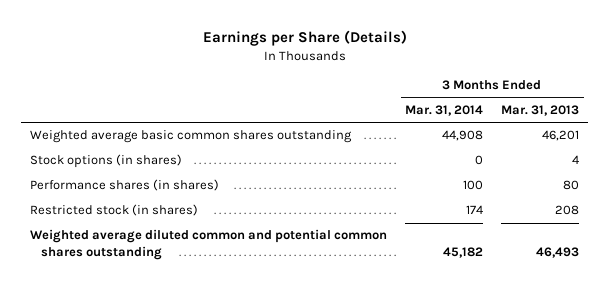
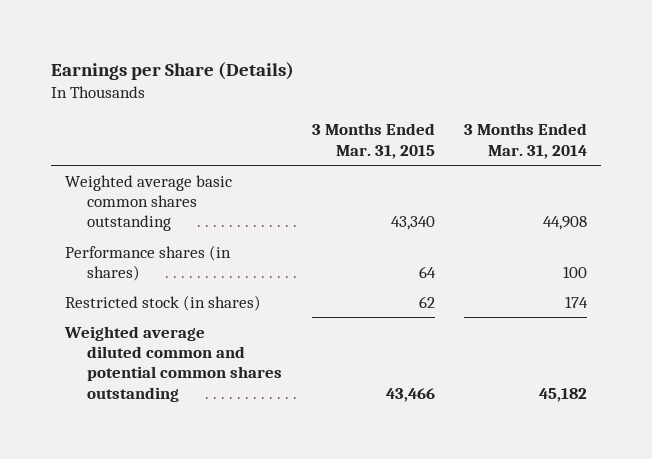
- | 3 Months Ended Mar. 31, 2014 | 3 Months Ended Mar. 31, 2013
+ | 3 Months Ended Mar. 31, 2015 | 3 Months Ended Mar. 31, 2014
- Stock options (in shares) | 0 | 4

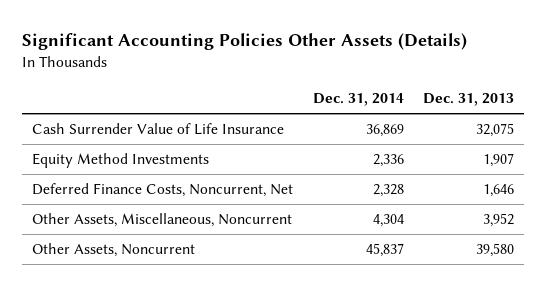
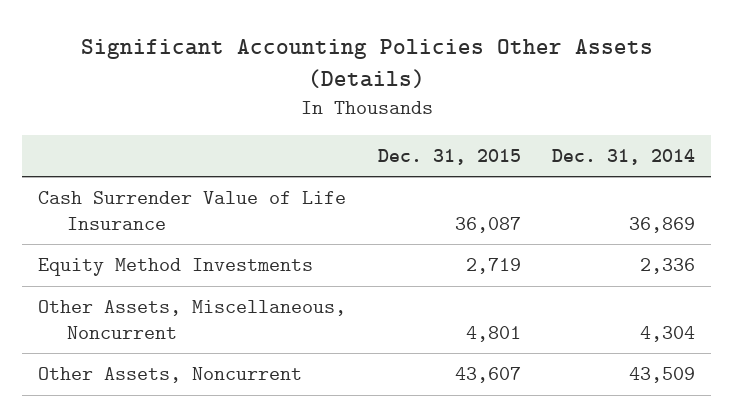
- | Dec. 31, 2014 | Dec. 31, 2013
+ | Dec. 31, 2015 | Dec. 31, 2014
- Deferred Finance Costs, Noncurrent, Net | 2,328 | 1,646
- Other Assets, Noncurrent | 45,837 | 39,580
+ Other Assets, Noncurrent | 43,607 | 43,509

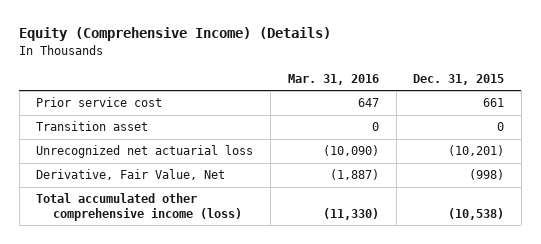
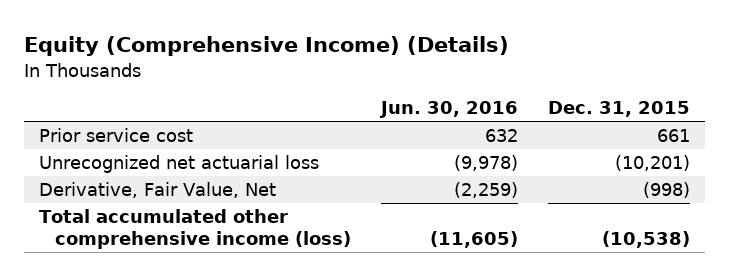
- | Mar. 31, 2016 | Dec. 31, 2015
+ | Jun. 30, 2016 | Dec. 31, 2015
- Transition asset | 0 | 0

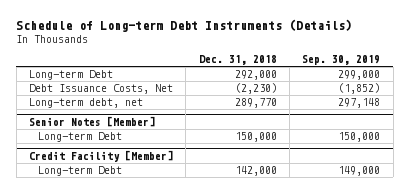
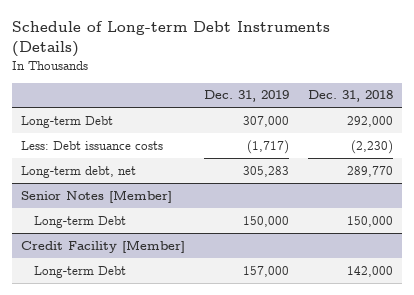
- | Dec. 31, 2018 | Sep. 30, 2019
+ | Dec. 31, 2019 | Dec. 31, 2018
- Debt Issuance Costs, Net | (2,230) | (1,852)
+ Less: Debt issuance costs | (1,717) | (2,230)

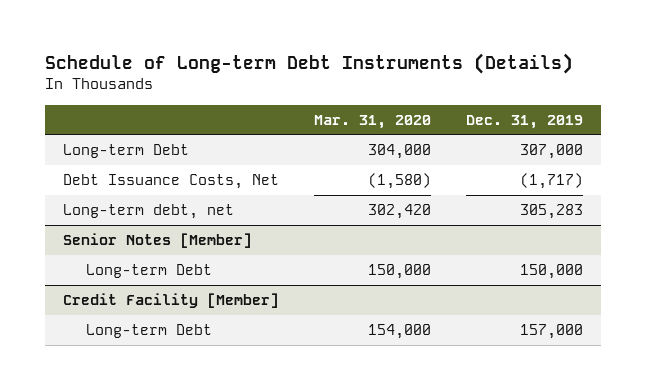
- | Dec. 31, 2019 | Dec. 31, 2018
+ | Mar. 31, 2020 | Dec. 31, 2019
- Less: Debt issuance costs | (1,717) | (2,230)
+ Debt Issuance Costs, Net | (1,580) | (1,717)

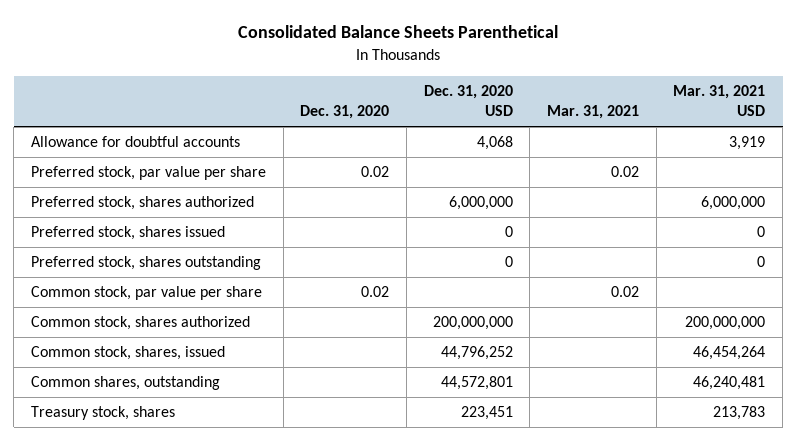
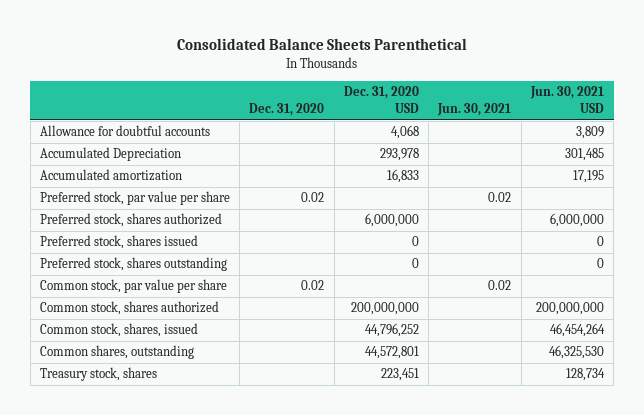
- | Dec. 31, 2020 | Dec. 31, 2020 USD | Mar. 31, 2021 | Mar. 31, 2021 USD
+ | Dec. 31, 2020 | Dec. 31, 2020 USD | Jun. 30, 2021 | Jun. 30, 2021 USD
+ Accumulated Depreciation | | 293,978 | | 301,485
+ Accumulated amortization | | 16,833 | | 17,195

